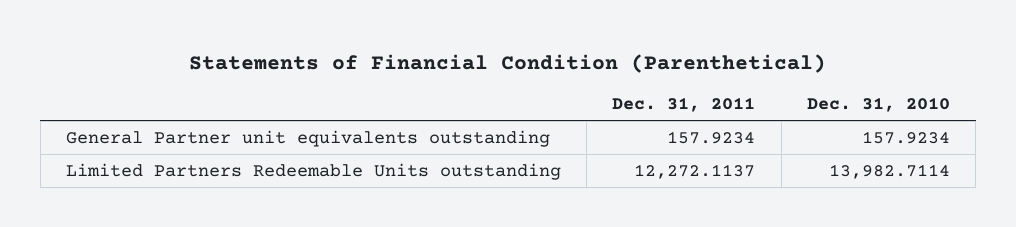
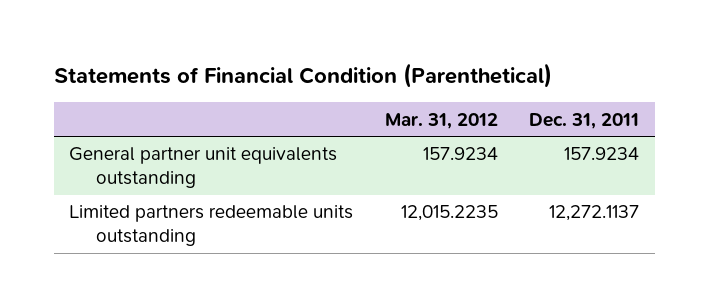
- | Dec. 31, 2011 | Dec. 31, 2010
+ | Mar. 31, 2012 | Dec. 31, 2011
- General Partner unit equivalents outstanding | 157.9234 | 157.9234
- Limited Partners Redeemable Units outstanding | 12,272.1137 | 13,982.7114
+ General partner unit equivalents outstanding | 157.9234 | 157.9234
+ Limited partners redeemable units outstanding | 12,015.2235 | 12,272.1137

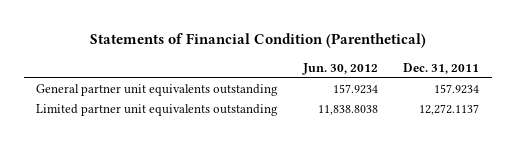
- | Mar. 31, 2012 | Dec. 31, 2011
+ | Jun. 30, 2012 | Dec. 31, 2011
- Limited partners redeemable units outstanding | 12,015.2235 | 12,272.1137
+ Limited partner unit equivalents outstanding | 11,838.8038 | 12,272.1137

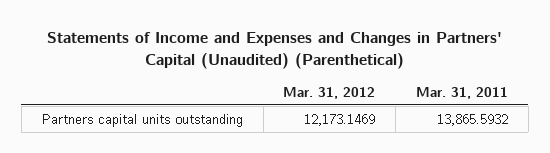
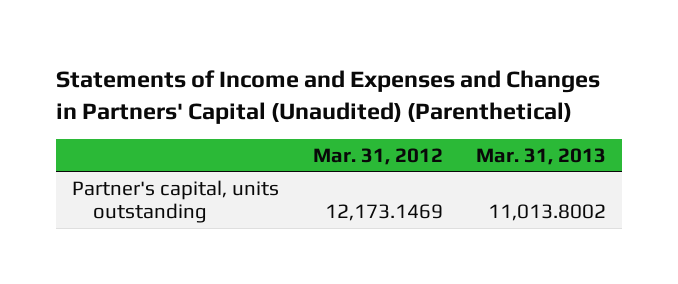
- | Mar. 31, 2012 | Mar. 31, 2011
+ | Mar. 31, 2012 | Mar. 31, 2013
- Partners capital units outstanding | 12,173.1469 | 13,865.5932
+ Partner's capital, units outstanding | 12,173.1469 | 11,013.8002

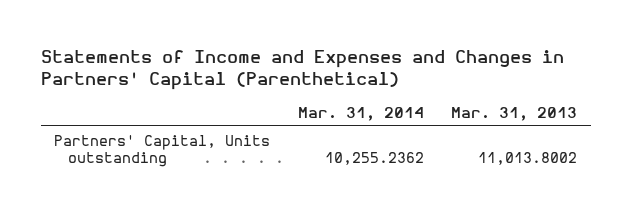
- Statements of Income and Expenses and Changes in Partners' Capital (Unaudited) (Parenthetical)
+ Statements of Income and Expenses and Changes in Partners' Capital (Parenthetical)
- | Mar. 31, 2012 | Mar. 31, 2013
+ | Mar. 31, 2014 | Mar. 31, 2013
- Partner's capital, units outstanding | 12,173.1469 | 11,013.8002
+ Partners' Capital, Units outstanding | 10,255.2362 | 11,013.8002

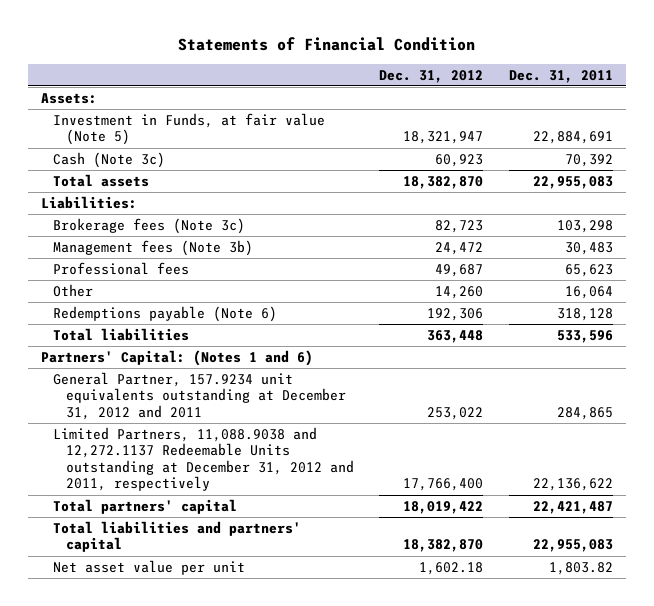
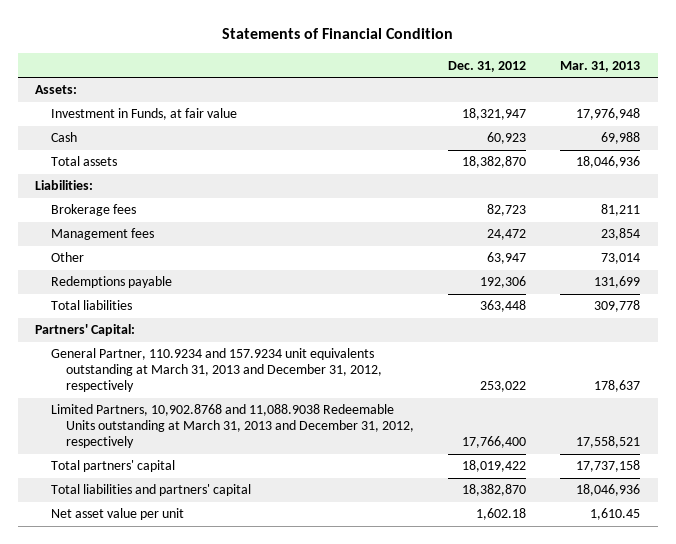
- | Dec. 31, 2012 | Dec. 31, 2011
+ | Dec. 31, 2012 | Mar. 31, 2013
- Investment in Funds, at fair value (Note 5) | 18,321,947 | 22,884,691
- Cash (Note 3c) | 60,923 | 70,392
+ Investment in Funds, at fair value | 18,321,947 | 17,976,948
+ Cash | 60,923 | 69,988
- Brokerage fees (Note 3c) | 82,723 | 103,298
- Management fees (Note 3b) | 24,472 | 30,483
- Professional fees | 49,687 | 65,623
- Other | 14,260 | 16,064
- Redemptions payable (Note 6) | 192,306 | 318,128
+ Brokerage fees | 82,723 | 81,211
+ Management fees | 24,472 | 23,854
+ Other | 63,947 | 73,014
+ Redemptions payable | 192,306 | 131,699
- Partners' Capital: (Notes 1 and 6)
- General Partner, 157.9234 unit equivalents outstanding at December 31, 2012 and 2011 | 253,022 | 284,865
- Limited Partners, 11,088.9038 and 12,272.1137 Redeemable Units outstanding at December 31, 2012 and 2011, respectively | 17,766,400 | 22,136,622
+ Partners' Capital:
+ General Partner, 110.9234 and 157.9234 unit equivalents outstanding at March 31, 2013 and December 31, 2012, respectively | 253,022 | 178,637
+ Limited Partners, 10,902.8768 and 11,088.9038 Redeemable Units outstanding at March 31, 2013 and December 31, 2012, respectively | 17,766,400 | 17,558,521

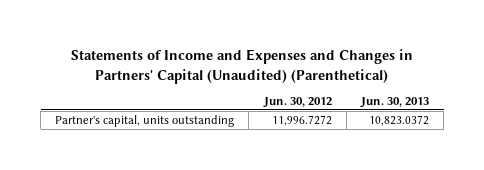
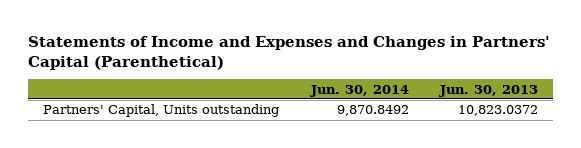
- Statements of Income and Expenses and Changes in Partners' Capital (Unaudited) (Parenthetical)
+ Statements of Income and Expenses and Changes in Partners' Capital (Parenthetical)
- | Jun. 30, 2012 | Jun. 30, 2013
+ | Jun. 30, 2014 | Jun. 30, 2013
- Partner's capital, units outstanding | 11,996.7272 | 10,823.0372
+ Partners' Capital, Units outstanding | 9,870.8492 | 10,823.0372

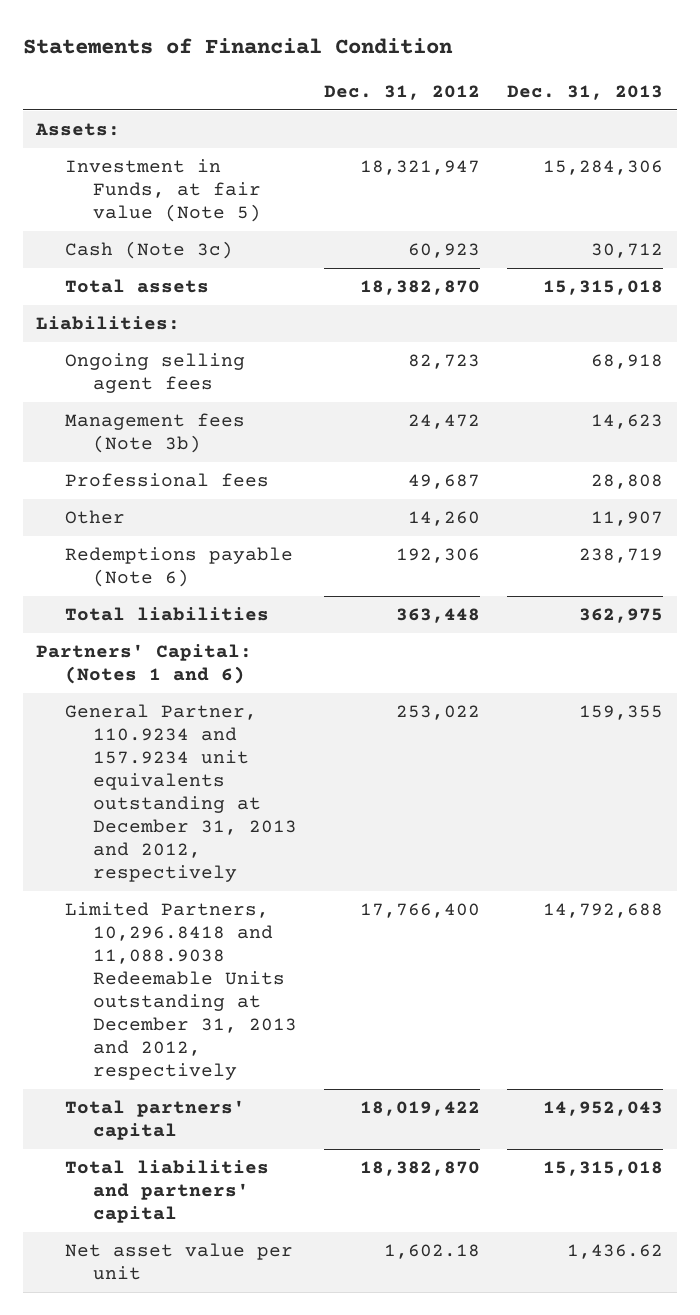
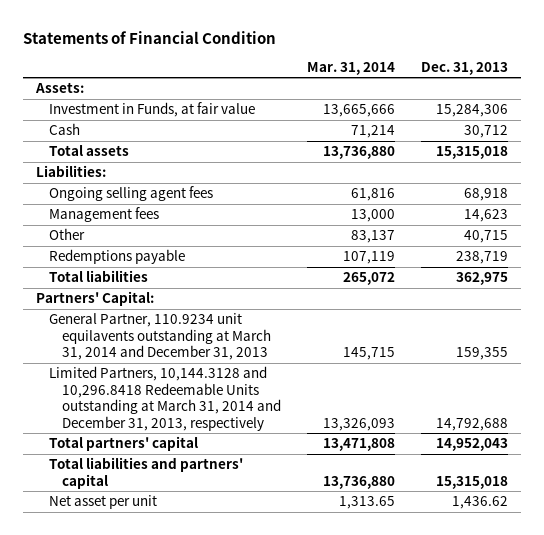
- | Dec. 31, 2012 | Dec. 31, 2013
+ | Mar. 31, 2014 | Dec. 31, 2013
- Investment in Funds, at fair value (Note 5) | 18,321,947 | 15,284,306
- Cash (Note 3c) | 60,923 | 30,712
+ Investment in Funds, at fair value | 13,665,666 | 15,284,306
+ Cash | 71,214 | 30,712
- Management fees (Note 3b) | 24,472 | 14,623
- Professional fees | 49,687 | 28,808
- Other | 14,260 | 11,907
- Redemptions payable (Note 6) | 192,306 | 238,719
+ Management fees | 13,000 | 14,623
+ Other | 83,137 | 40,715
+ Redemptions payable | 107,119 | 238,719
- Partners' Capital: (Notes 1 and 6)
- General Partner, 110.9234 and 157.9234 unit equivalents outstanding at December 31, 2013 and 2012, respectively | 253,022 | 159,355
- Limited Partners, 10,296.8418 and 11,088.9038 Redeemable Units outstanding at December 31, 2013 and 2012, respectively | 17,766,400 | 14,792,688
+ Partners' Capital:
+ General Partner, 110.9234 unit equilavents outstanding at March 31, 2014 and December 31, 2013 | 145,715 | 159,355
+ Limited Partners, 10,144.3128 and 10,296.8418 Redeemable Units outstanding at March 31, 2014 and December 31, 2013, respectively | 13,326,093 | 14,792,688
- Net asset value per unit | 1,602.18 | 1,436.62
+ Net asset per unit | 1,313.65 | 1,436.62

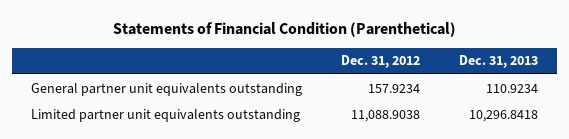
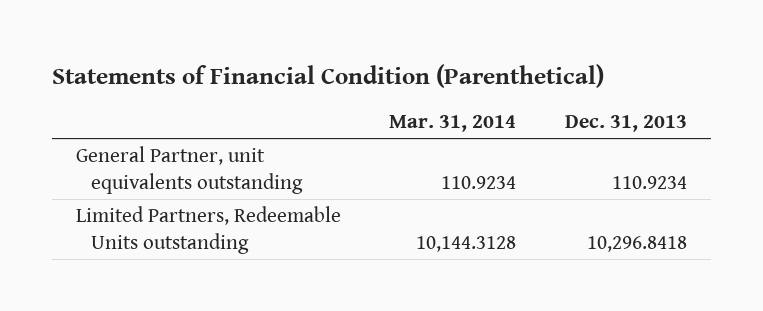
- | Dec. 31, 2012 | Dec. 31, 2013
+ | Mar. 31, 2014 | Dec. 31, 2013
- General partner unit equivalents outstanding | 157.9234 | 110.9234
- Limited partner unit equivalents outstanding | 11,088.9038 | 10,296.8418
+ General Partner, unit equivalents outstanding | 110.9234 | 110.9234
+ Limited Partners, Redeemable Units outstanding | 10,144.3128 | 10,296.8418

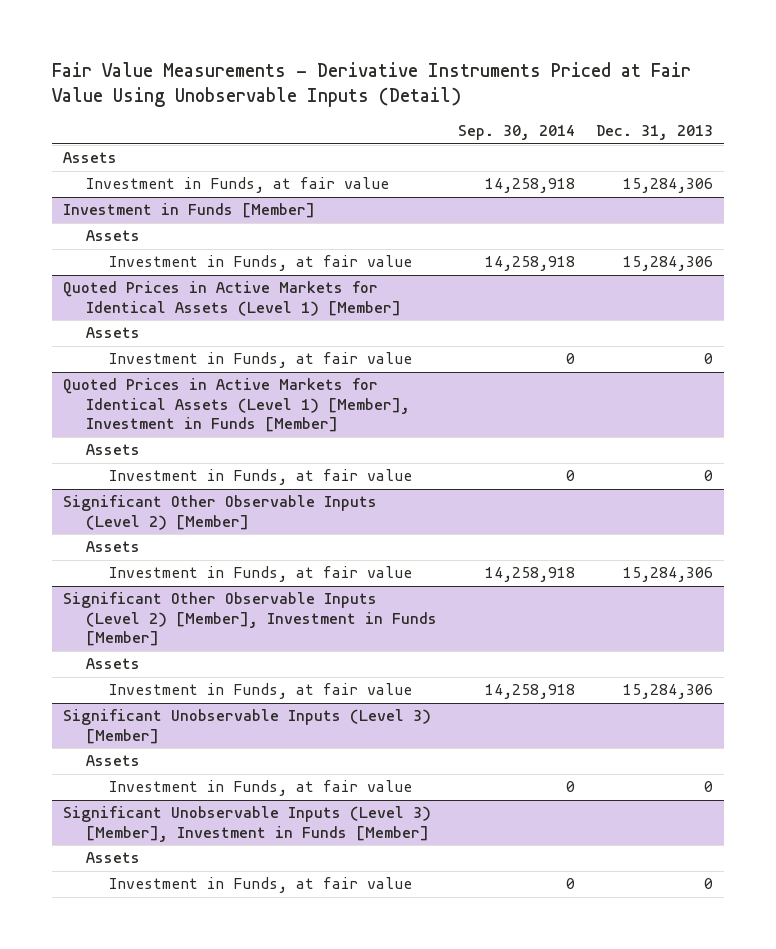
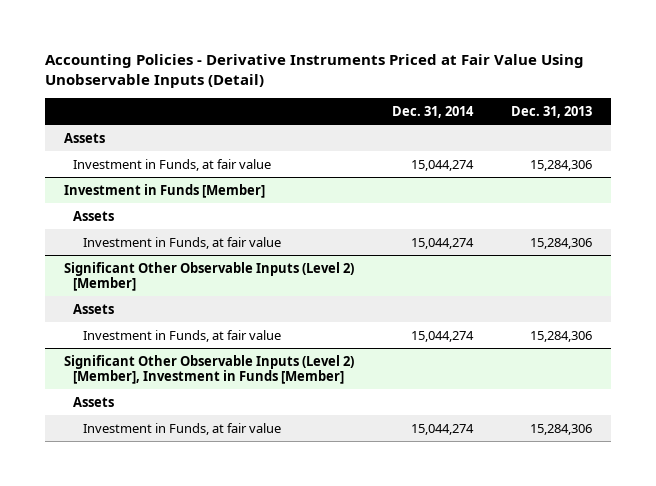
- Fair Value Measurements - Derivative Instruments Priced at Fair Value Using Unobservable Inputs (Detail)
+ Accounting Policies - Derivative Instruments Priced at Fair Value Using Unobservable Inputs (Detail)
- | Sep. 30, 2014 | Dec. 31, 2013
+ | Dec. 31, 2014 | Dec. 31, 2013
- Quoted Prices in Active Markets for Identical Assets (Level 1) [Member]
- Assets
- Investment in Funds, at fair value | 0 | 0
- Quoted Prices in Active Markets for Identical Assets (Level 1) [Member], Investment in Funds [Member]
- Assets
- Investment in Funds, at fair value | 0 | 0
- Significant Unobservable Inputs (Level 3) [Member]
- Assets
- Investment in Funds, at fair value | 0 | 0
- Significant Unobservable Inputs (Level 3) [Member], Investment in Funds [Member]
- Assets
- Investment in Funds, at fair value | 0 | 0

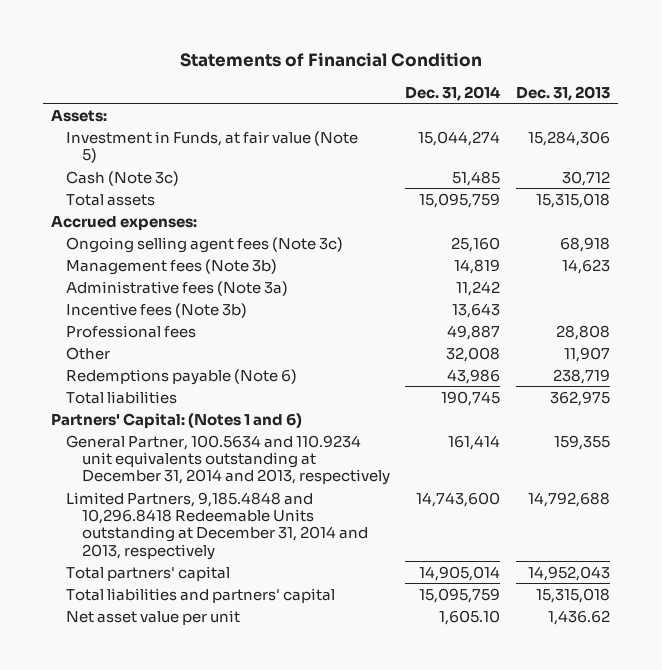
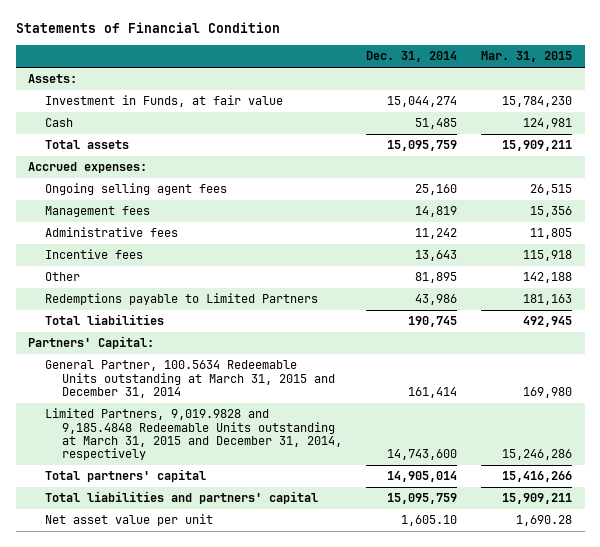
- | Dec. 31, 2014 | Dec. 31, 2013
+ | Dec. 31, 2014 | Mar. 31, 2015
- Investment in Funds, at fair value (Note 5) | 15,044,274 | 15,284,306
- Cash (Note 3c) | 51,485 | 30,712
+ Investment in Funds, at fair value | 15,044,274 | 15,784,230
+ Cash | 51,485 | 124,981
- Ongoing selling agent fees (Note 3c) | 25,160 | 68,918
- Management fees (Note 3b) | 14,819 | 14,623
- Administrative fees (Note 3a) | 11,242 |
- Incentive fees (Note 3b) | 13,643 |
- Professional fees | 49,887 | 28,808
- Other | 32,008 | 11,907
- Redemptions payable (Note 6) | 43,986 | 238,719
+ Ongoing selling agent fees | 25,160 | 26,515
+ Management fees | 14,819 | 15,356
+ Administrative fees | 11,242 | 11,805
+ Incentive fees | 13,643 | 115,918
+ Other | 81,895 | 142,188
+ Redemptions payable to Limited Partners | 43,986 | 181,163
- Partners' Capital: (Notes 1 and 6)
- General Partner, 100.5634 and 110.9234 unit equivalents outstanding at December 31, 2014 and 2013, respectively | 161,414 | 159,355
- Limited Partners, 9,185.4848 and 10,296.8418 Redeemable Units outstanding at December 31, 2014 and 2013, respectively | 14,743,600 | 14,792,688
+ Partners' Capital:
+ General Partner, 100.5634 Redeemable Units outstanding at March 31, 2015 and December 31, 2014 | 161,414 | 169,980
+ Limited Partners, 9,019.9828 and 9,185.4848 Redeemable Units outstanding at March 31, 2015 and December 31, 2014, respectively | 14,743,600 | 15,246,286

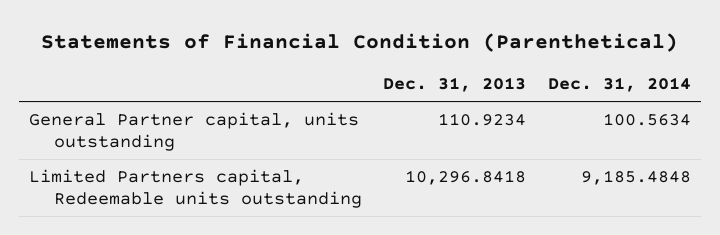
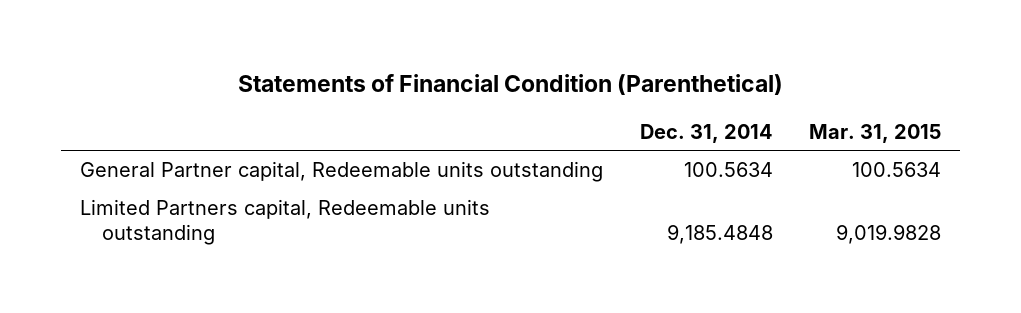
- | Dec. 31, 2013 | Dec. 31, 2014
+ | Dec. 31, 2014 | Mar. 31, 2015
- General Partner capital, units outstanding | 110.9234 | 100.5634
+ General Partner capital, Redeemable units outstanding | 100.5634 | 100.5634

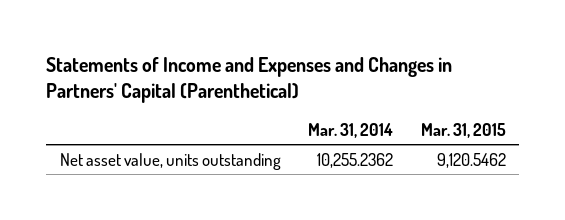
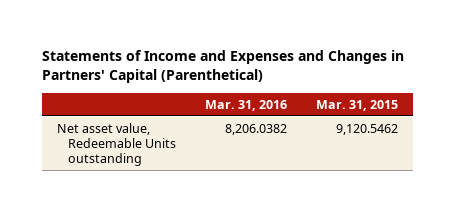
- | Mar. 31, 2014 | Mar. 31, 2015
+ | Mar. 31, 2016 | Mar. 31, 2015
- Net asset value, units outstanding | 10,255.2362 | 9,120.5462
+ Net asset value, Redeemable Units outstanding | 8,206.0382 | 9,120.5462

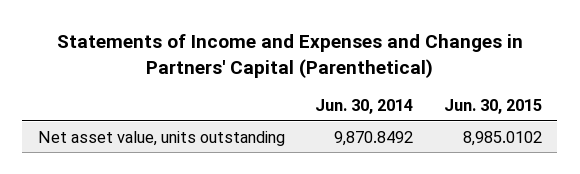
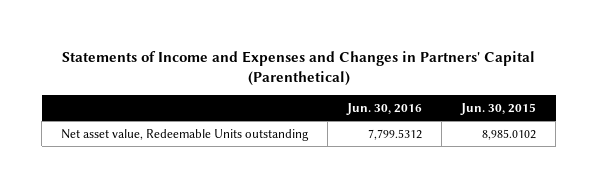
- | Jun. 30, 2014 | Jun. 30, 2015
+ | Jun. 30, 2016 | Jun. 30, 2015
- Net asset value, units outstanding | 9,870.8492 | 8,985.0102
+ Net asset value, Redeemable Units outstanding | 7,799.5312 | 8,985.0102

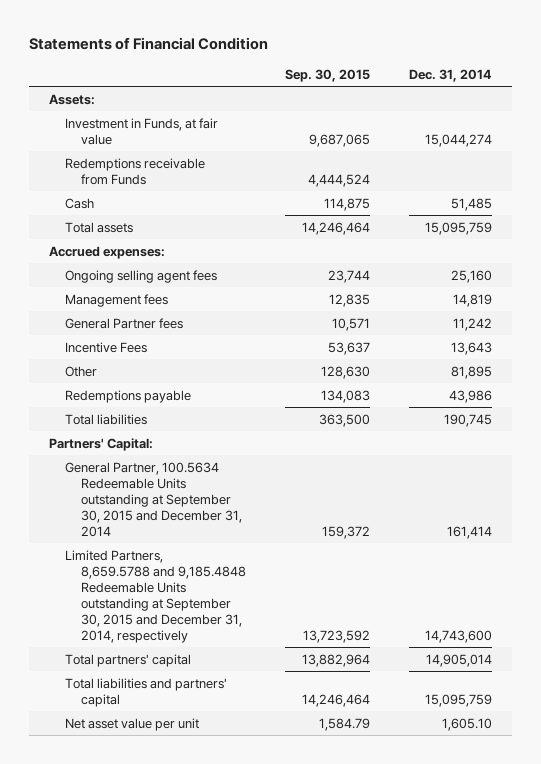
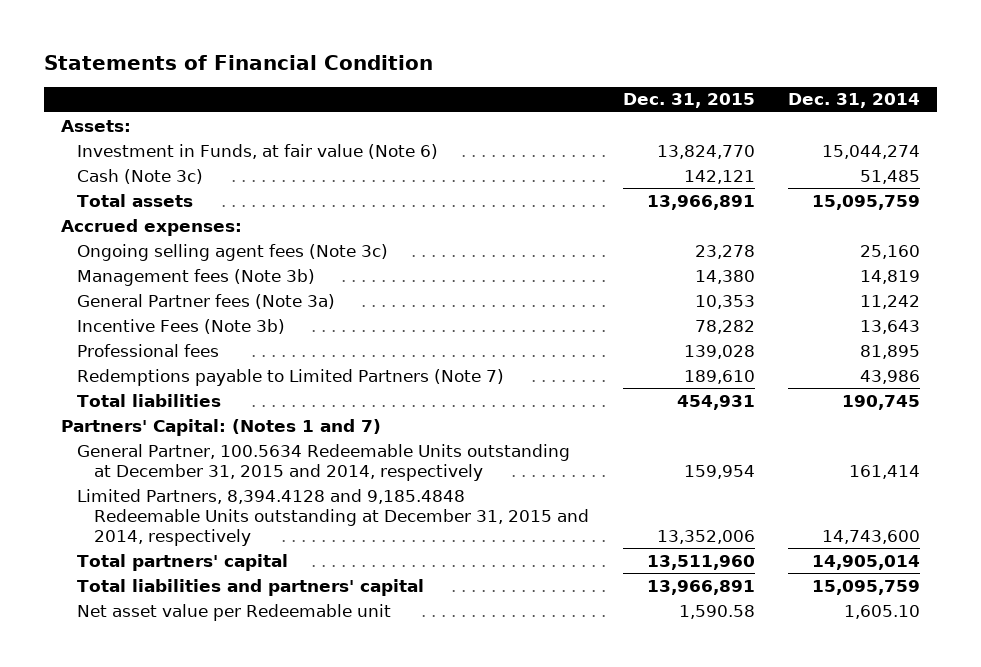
- | Sep. 30, 2015 | Dec. 31, 2014
+ | Dec. 31, 2015 | Dec. 31, 2014
- Investment in Funds, at fair value | 9,687,065 | 15,044,274
- Redemptions receivable from Funds | 4,444,524 |
- Cash | 114,875 | 51,485
+ Investment in Funds, at fair value (Note 6) | 13,824,770 | 15,044,274
+ Cash (Note 3c) | 142,121 | 51,485
- Ongoing selling agent fees | 23,744 | 25,160
- Management fees | 12,835 | 14,819
- General Partner fees | 10,571 | 11,242
- Incentive Fees | 53,637 | 13,643
- Other | 128,630 | 81,895
- Redemptions payable | 134,083 | 43,986
+ Ongoing selling agent fees (Note 3c) | 23,278 | 25,160
+ Management fees (Note 3b) | 14,380 | 14,819
+ General Partner fees (Note 3a) | 10,353 | 11,242
+ Incentive Fees (Note 3b) | 78,282 | 13,643
+ Professional fees | 139,028 | 81,895
+ Redemptions payable to Limited Partners (Note 7) | 189,610 | 43,986
- Partners' Capital:
- General Partner, 100.5634 Redeemable Units outstanding at September 30, 2015 and December 31, 2014 | 159,372 | 161,414
- Limited Partners, 8,659.5788 and 9,185.4848 Redeemable Units outstanding at September 30, 2015 and December 31, 2014, respectively | 13,723,592 | 14,743,600
+ Partners' Capital: (Notes 1 and 7)
+ General Partner, 100.5634 Redeemable Units outstanding at December 31, 2015 and 2014, respectively | 159,954 | 161,414
+ Limited Partners, 8,394.4128 and 9,185.4848 Redeemable Units outstanding at December 31, 2015 and 2014, respectively | 13,352,006 | 14,743,600
- Net asset value per unit | 1,584.79 | 1,605.10
+ Net asset value per Redeemable unit | 1,590.58 | 1,605.10

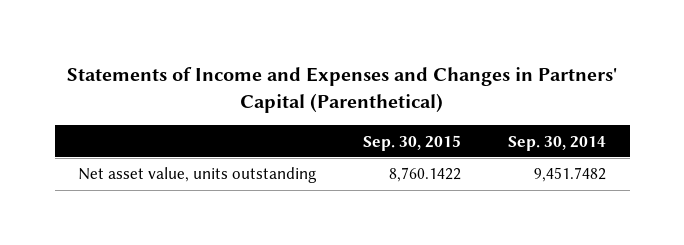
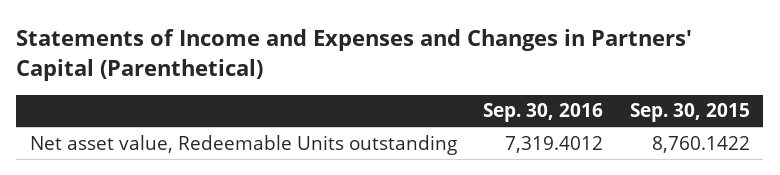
- | Sep. 30, 2015 | Sep. 30, 2014
+ | Sep. 30, 2016 | Sep. 30, 2015
- Net asset value, units outstanding | 8,760.1422 | 9,451.7482
+ Net asset value, Redeemable Units outstanding | 7,319.4012 | 8,760.1422

